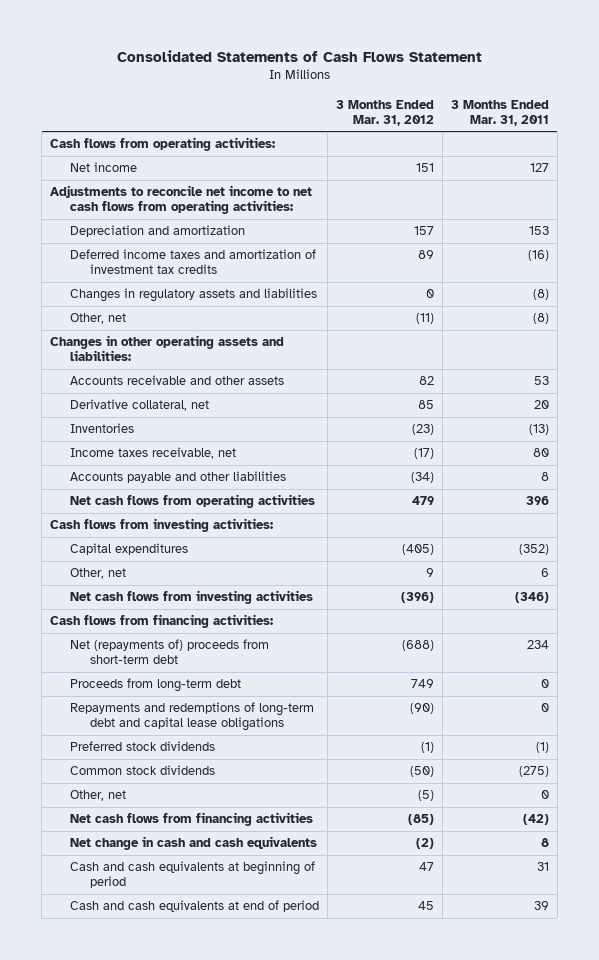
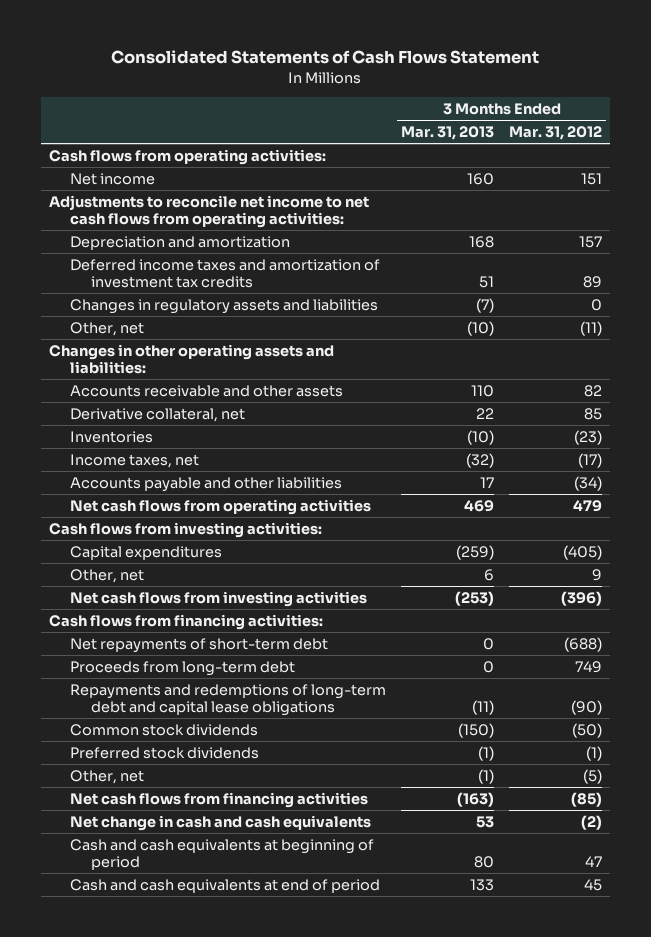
- | 3 Months Ended Mar. 31, 2012 | 3 Months Ended Mar. 31, 2011
+ | 3 Months Ended Mar. 31, 2013 | 3 Months Ended Mar. 31, 2012
- Income taxes receivable, net | (17) | 80
+ Income taxes, net | (32) | (17)
- Net (repayments of) proceeds from short-term debt | (688) | 234
+ Net repayments of short-term debt | 0 | (688)
moved down: Preferred stock dividends | (1) | (1)

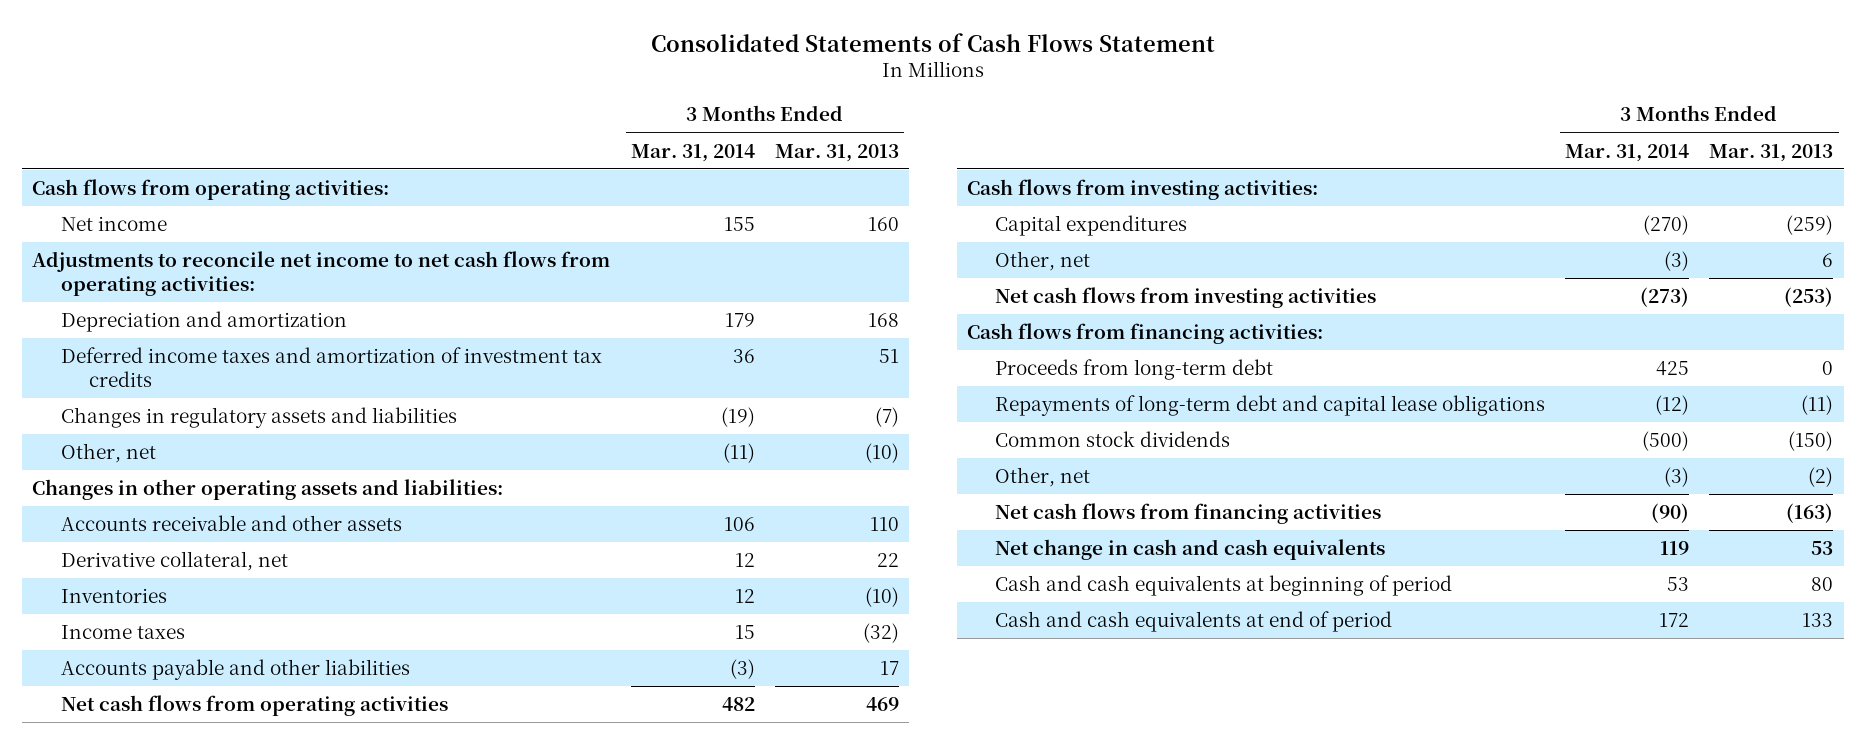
- | 3 Months Ended Mar. 31, 2013 | 3 Months Ended Mar. 31, 2012
+ | 3 Months Ended Mar. 31, 2014 | 3 Months Ended Mar. 31, 2013
- Income taxes, net | (32) | (17)
+ Income taxes | 15 | (32)
- Net repayments of short-term debt | 0 | (688)
- Repayments and redemptions of long-term debt and capital lease obligations | (11) | (90)
+ Repayments of long-term debt and capital lease obligations | (12) | (11)
- Preferred stock dividends | (1) | (1)
- Other, net | (1) | (5)
+ Other, net | (3) | (2)

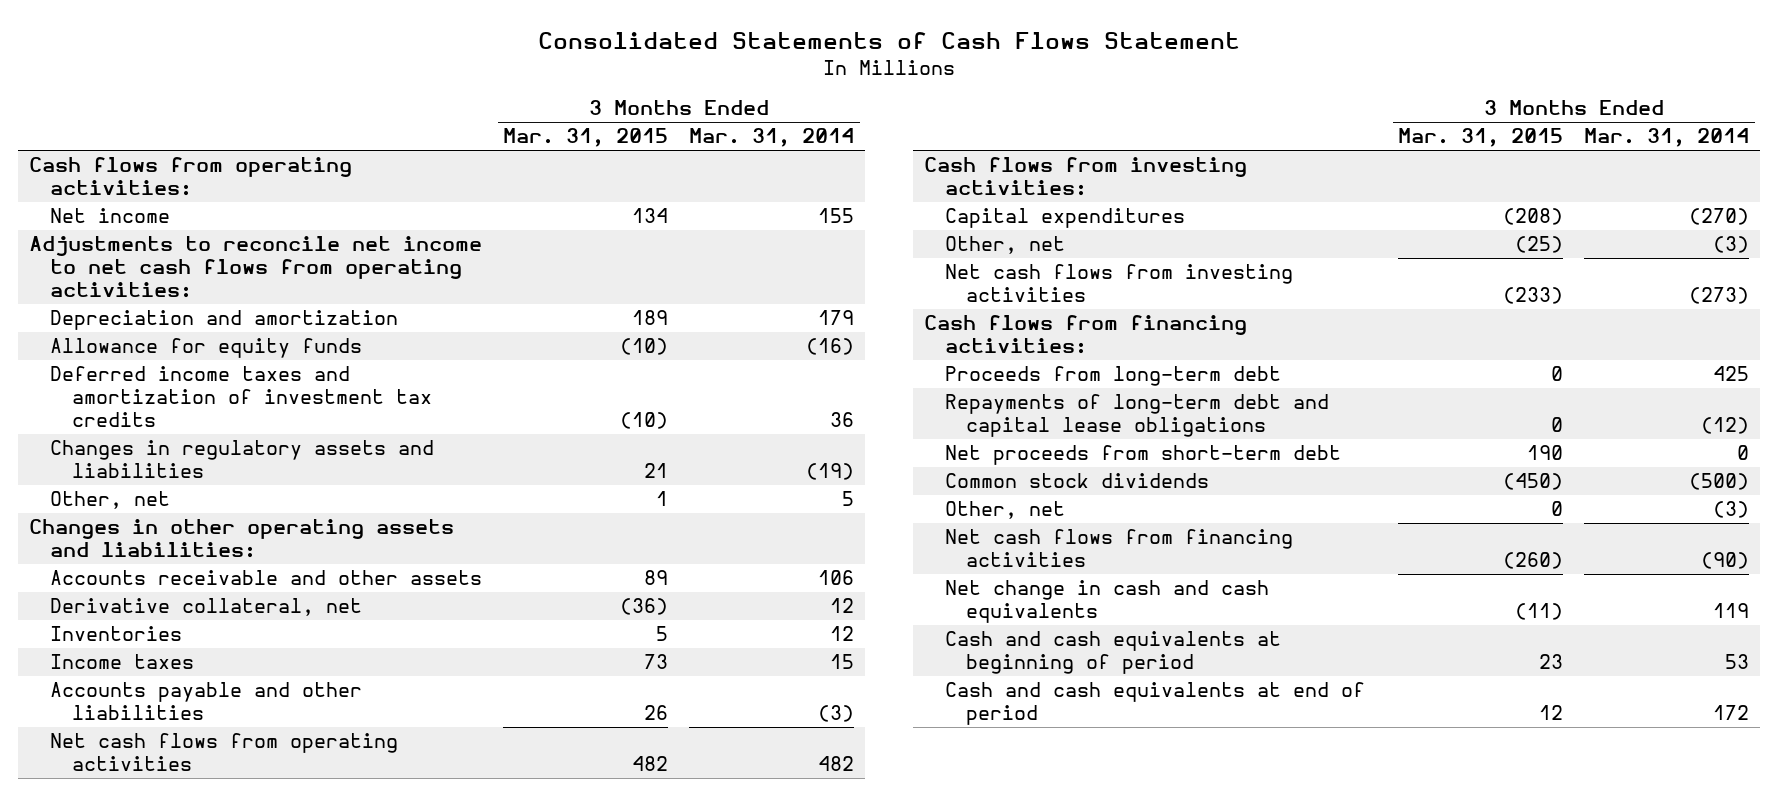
- | 3 Months Ended Mar. 31, 2014 | 3 Months Ended Mar. 31, 2013
+ | 3 Months Ended Mar. 31, 2015 | 3 Months Ended Mar. 31, 2014
+ Allowance for equity funds | (10) | (16)
- Other, net | (11) | (10)
+ Other, net | 1 | 5
+ Net proceeds from short-term debt | 190 | 0

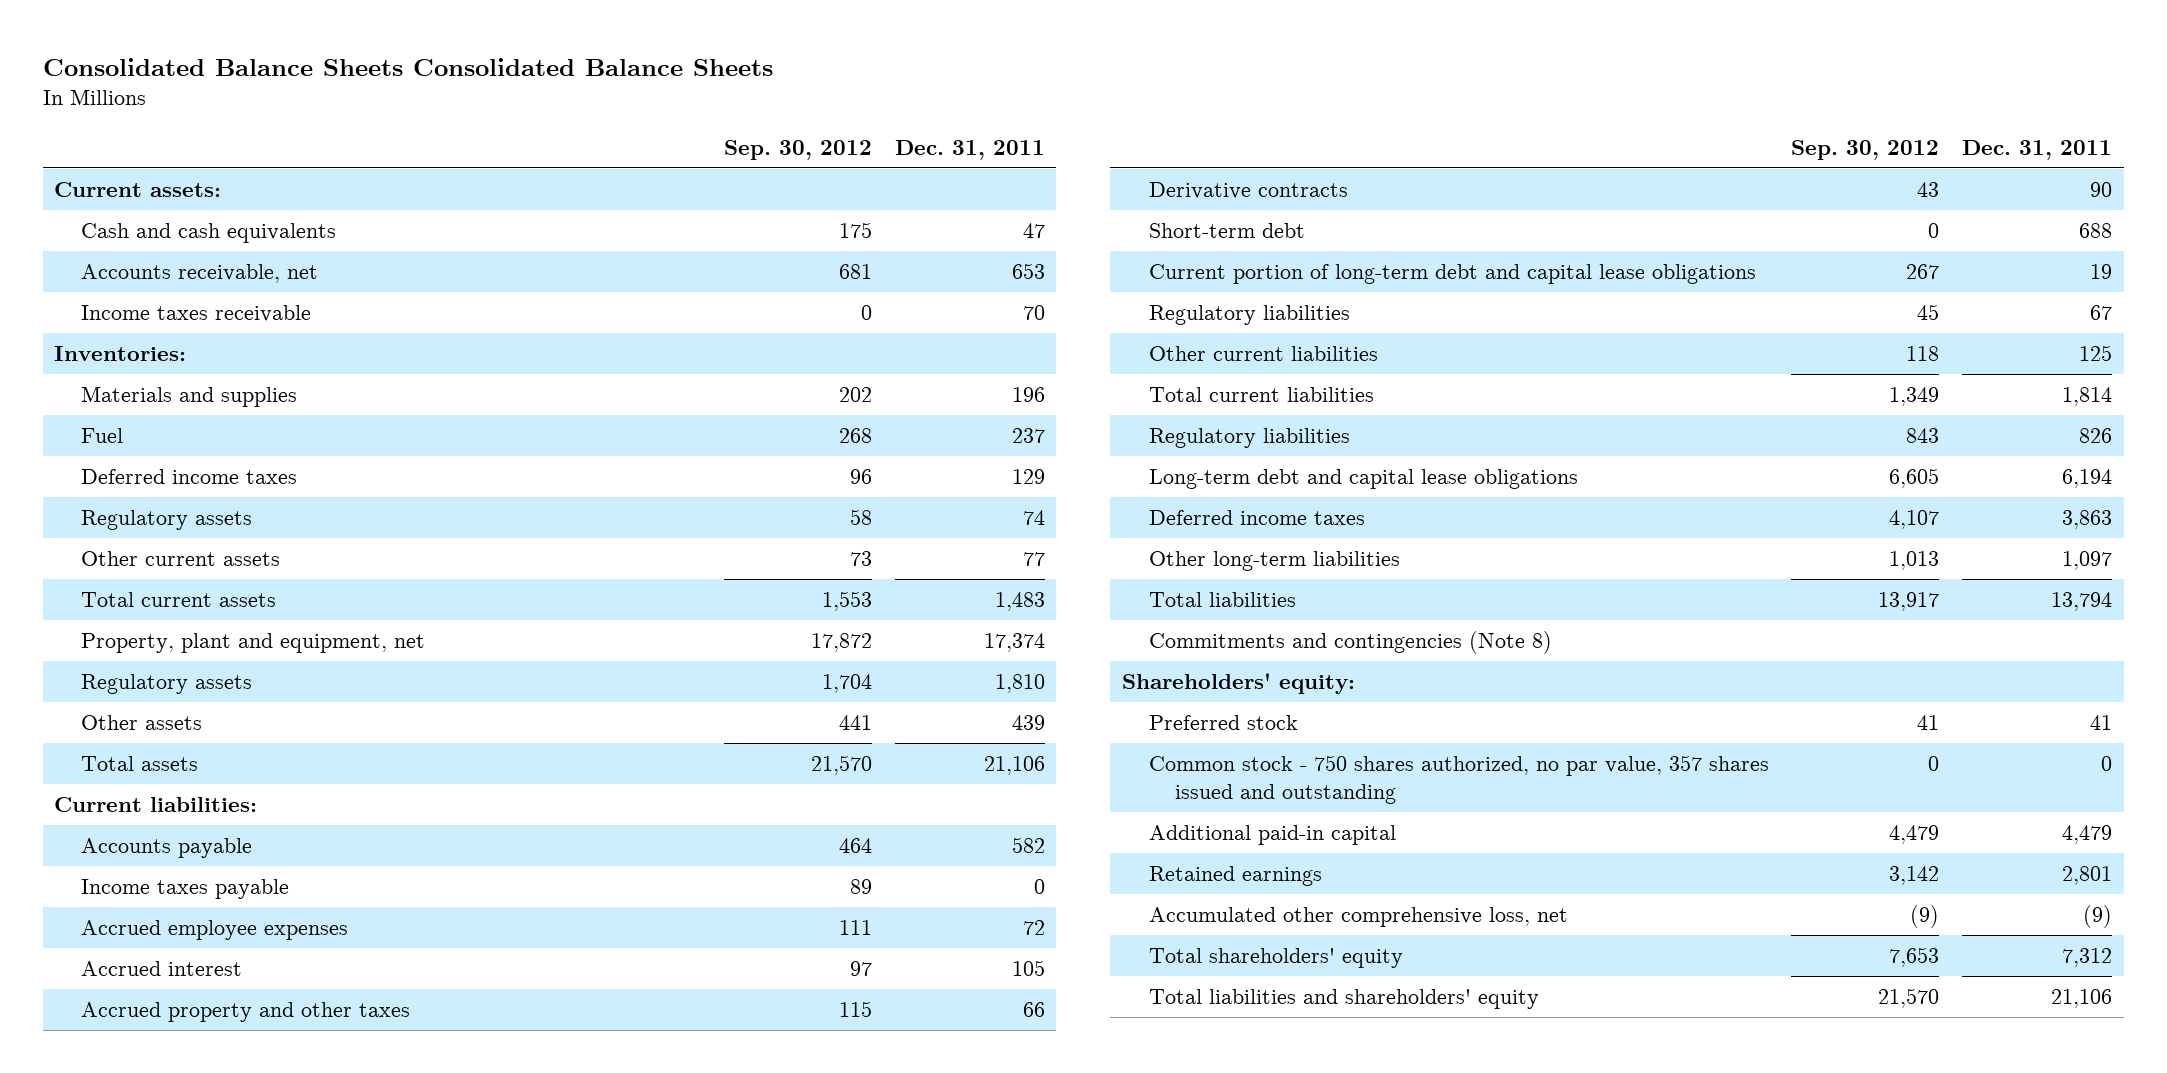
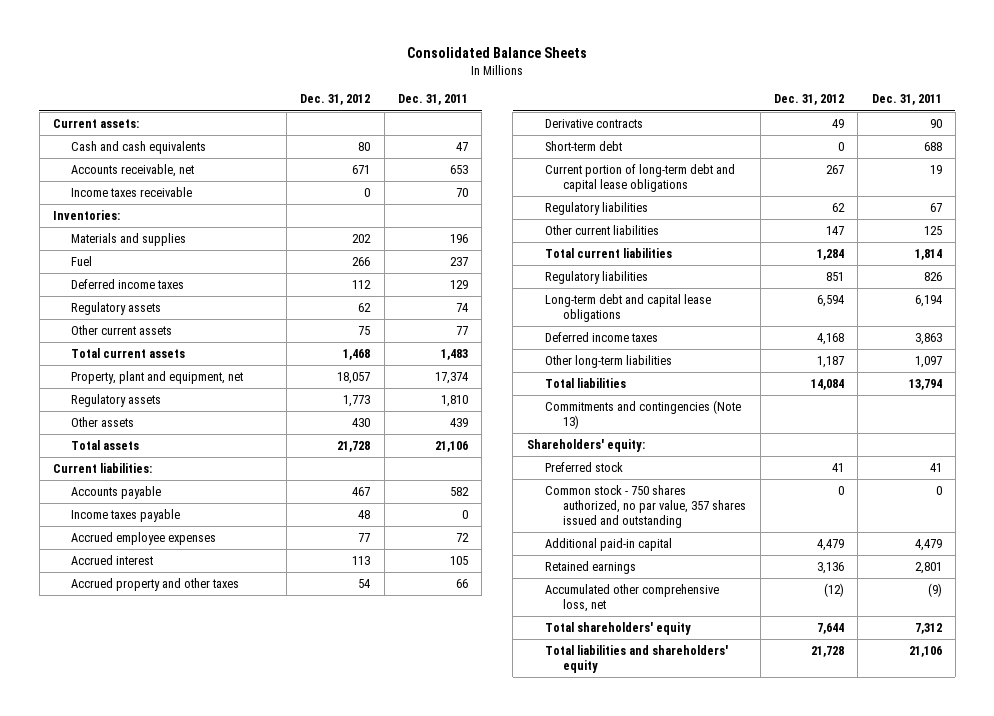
- Consolidated Balance Sheets Consolidated Balance Sheets
+ Consolidated Balance Sheets
- | Sep. 30, 2012 | Dec. 31, 2011
+ | Dec. 31, 2012 | Dec. 31, 2011
- Commitments and contingencies (Note 8)
+ Commitments and contingencies (Note 13)

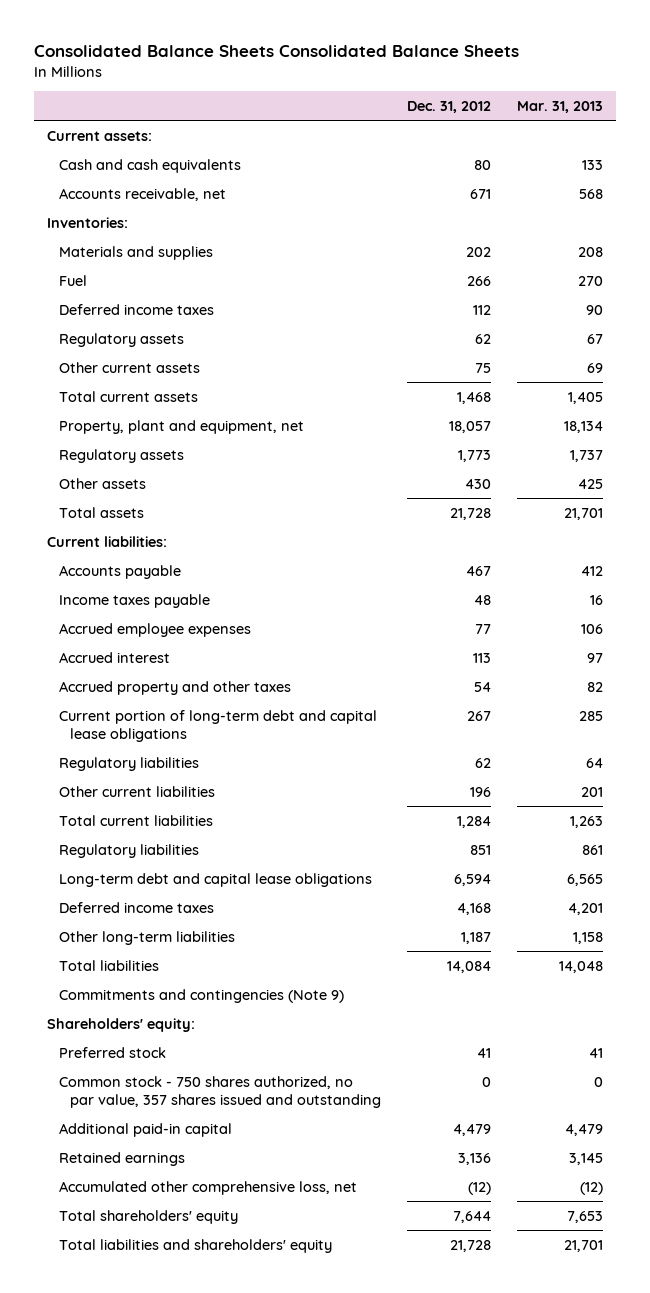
- Consolidated Balance Sheets
+ Consolidated Balance Sheets Consolidated Balance Sheets
- | Dec. 31, 2012 | Dec. 31, 2011
+ | Dec. 31, 2012 | Mar. 31, 2013
- Income taxes receivable | 0 | 70
- Derivative contracts | 49 | 90
- Short-term debt | 0 | 688
- Other current liabilities | 147 | 125
+ Other current liabilities | 196 | 201
- Commitments and contingencies (Note 13)
+ Commitments and contingencies (Note 9)

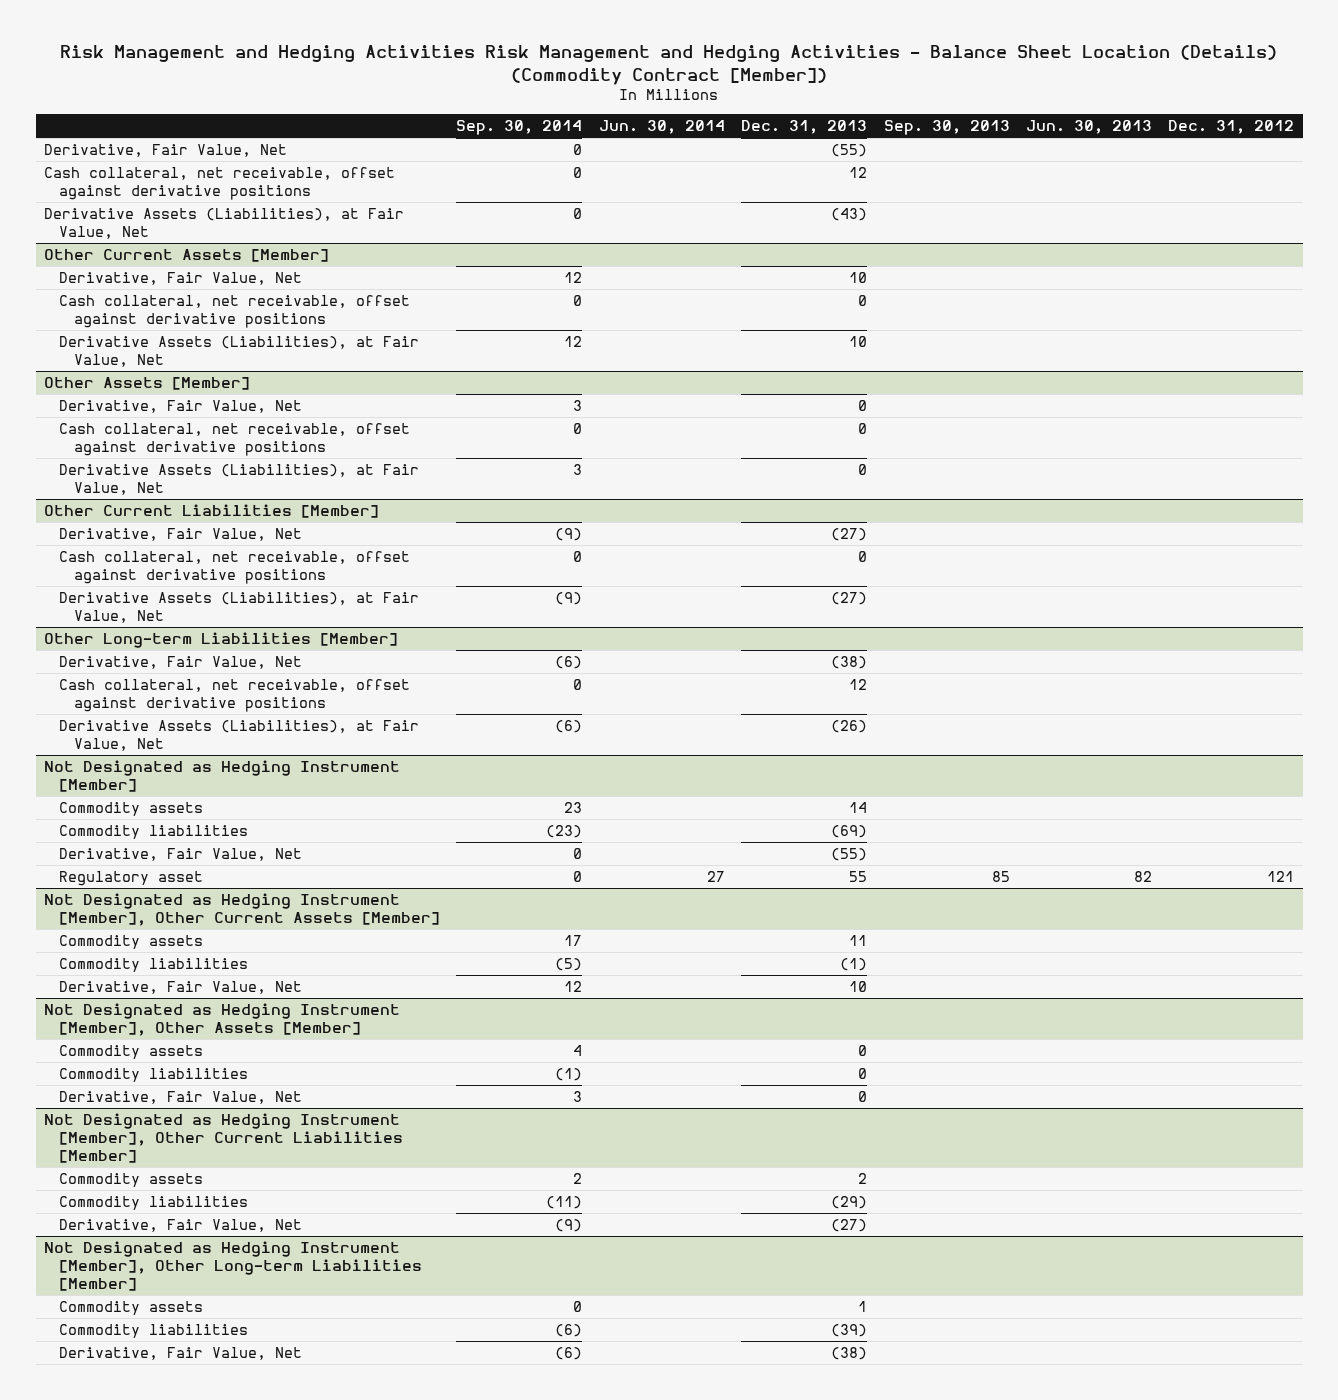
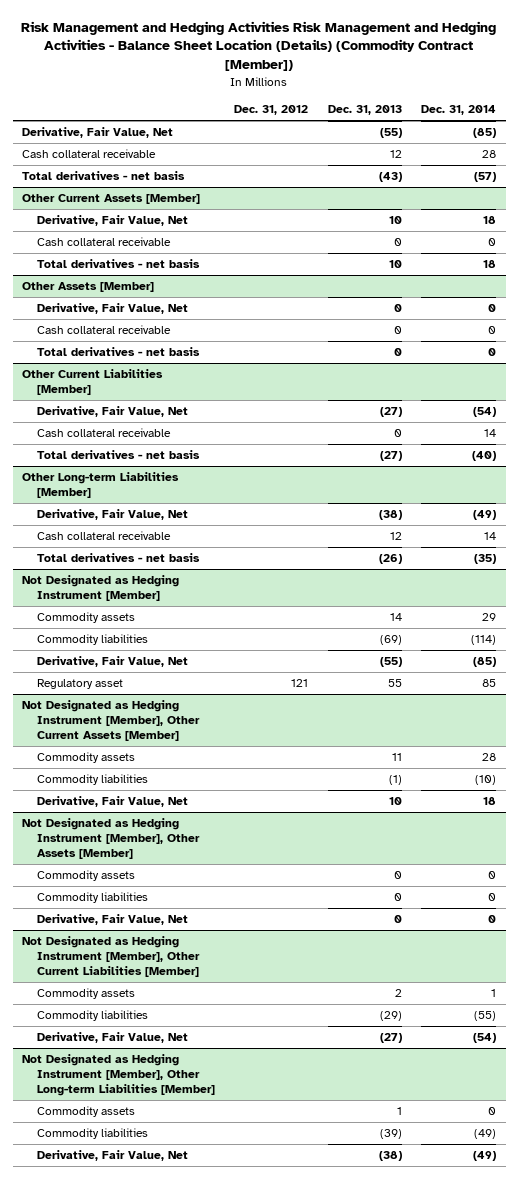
- | Sep. 30, 2014 | Jun. 30, 2014 | Dec. 31, 2013 | Sep. 30, 2013 | Jun. 30, 2013 | Dec. 31, 2012
+ | Dec. 31, 2012 | Dec. 31, 2013 | Dec. 31, 2014
- Cash collateral, net receivable, offset against derivative positions | 0 | | 12 | | |
- Derivative Assets (Liabilities), at Fair Value, Net | 0 | | (43) | | |
+ Cash collateral receivable | | 12 | 28
+ Total derivatives - net basis | | (43) | (57)
@ Other Current Assets [Member]
- Cash collateral, net receivable, offset against derivative positions | 0 | | 0 | | |
- Derivative Assets (Liabilities), at Fair Value, Net | 12 | | 10 | | |
+ Cash collateral receivable | | 0 | 0
+ Total derivatives - net basis | | 10 | 18
@ Other Assets [Member]
- Cash collateral, net receivable, offset against derivative positions | 0 | | 0 | | |
- Derivative Assets (Liabilities), at Fair Value, Net | 3 | | 0 | | |
+ Cash collateral receivable | | 0 | 0
+ Total derivatives - net basis | | 0 | 0
@ Other Current Liabilities [Member]
- Cash collateral, net receivable, offset against derivative positions | 0 | | 0 | | |
- Derivative Assets (Liabilities), at Fair Value, Net | (9) | | (27) | | |
+ Cash collateral receivable | | 0 | 14
+ Total derivatives - net basis | | (27) | (40)
@ Other Long-term Liabilities [Member]
- Cash collateral, net receivable, offset against derivative positions | 0 | | 12 | | |
- Derivative Assets (Liabilities), at Fair Value, Net | (6) | | (26) | | |
+ Cash collateral receivable | | 12 | 14
+ Total derivatives - net basis | | (26) | (35)

